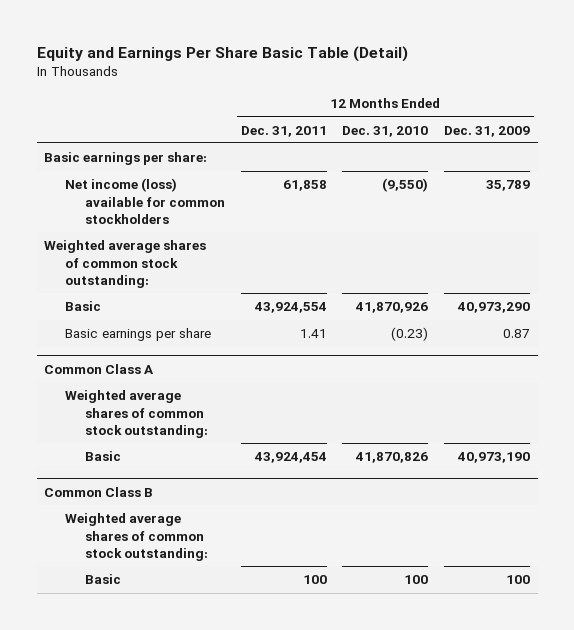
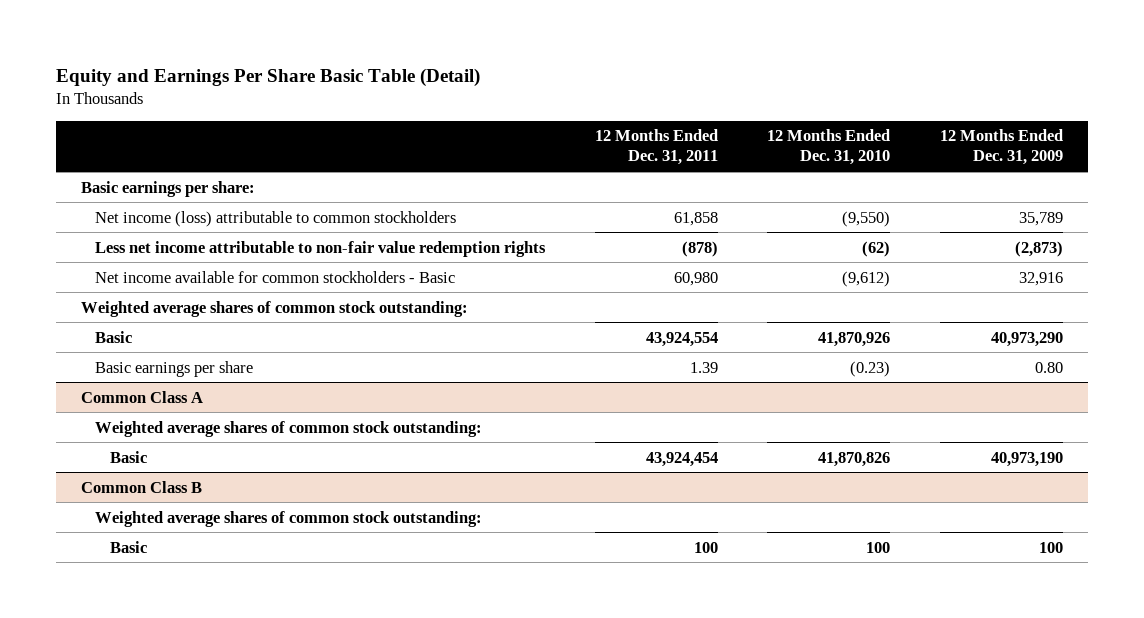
- Net income (loss) available for common stockholders | 61,858 | (9,550) | 35,789
+ Net income (loss) attributable to common stockholders | 61,858 | (9,550) | 35,789
+ Less net income attributable to non-fair value redemption rights | (878) | (62) | (2,873)
+ Net income available for common stockholders - Basic | 60,980 | (9,612) | 32,916
- Basic earnings per share | 1.41 | (0.23) | 0.87
+ Basic earnings per share | 1.39 | (0.23) | 0.80

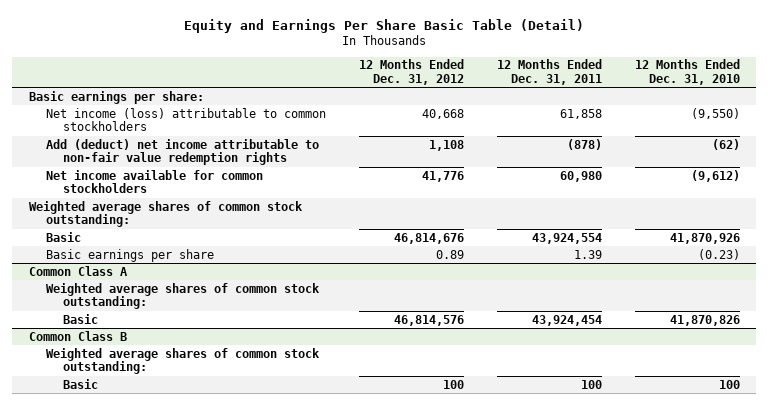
- | 12 Months Ended Dec. 31, 2011 | 12 Months Ended Dec. 31, 2010 | 12 Months Ended Dec. 31, 2009
+ | 12 Months Ended Dec. 31, 2012 | 12 Months Ended Dec. 31, 2011 | 12 Months Ended Dec. 31, 2010
- Less net income attributable to non-fair value redemption rights | (878) | (62) | (2,873)
- Net income available for common stockholders - Basic | 60,980 | (9,612) | 32,916
+ Add (deduct) net income attributable to non-fair value redemption rights | 1,108 | (878) | (62)
+ Net income available for common stockholders | 41,776 | 60,980 | (9,612)

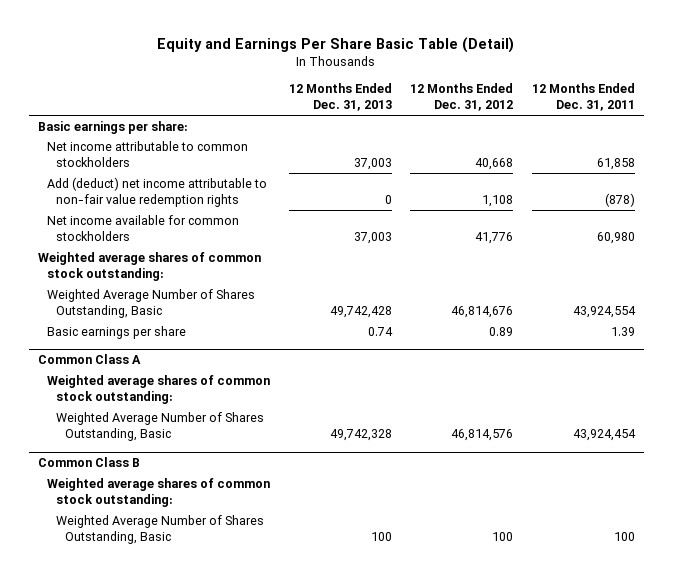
- | 12 Months Ended Dec. 31, 2012 | 12 Months Ended Dec. 31, 2011 | 12 Months Ended Dec. 31, 2010
+ | 12 Months Ended Dec. 31, 2013 | 12 Months Ended Dec. 31, 2012 | 12 Months Ended Dec. 31, 2011
- Net income (loss) attributable to common stockholders | 40,668 | 61,858 | (9,550)
+ Net income attributable to common stockholders | 37,003 | 40,668 | 61,858
- Basic | 46,814,676 | 43,924,554 | 41,870,926
+ Weighted Average Number of Shares Outstanding, Basic | 49,742,428 | 46,814,676 | 43,924,554
@ Common Class A
- Basic | 46,814,576 | 43,924,454 | 41,870,826
+ Weighted Average Number of Shares Outstanding, Basic | 49,742,328 | 46,814,576 | 43,924,454
@ Common Class B
- Basic | 100 | 100 | 100
+ Weighted Average Number of Shares Outstanding, Basic | 100 | 100 | 100

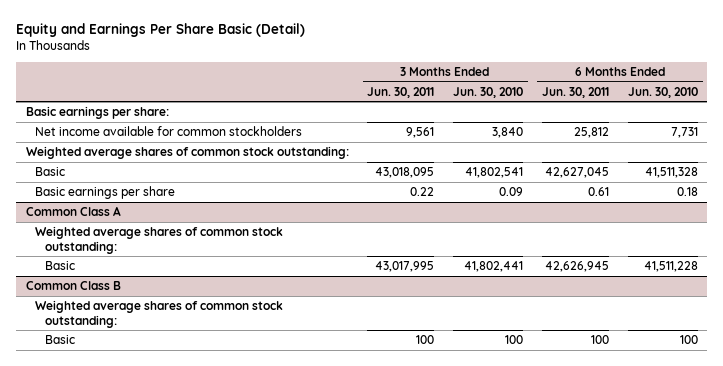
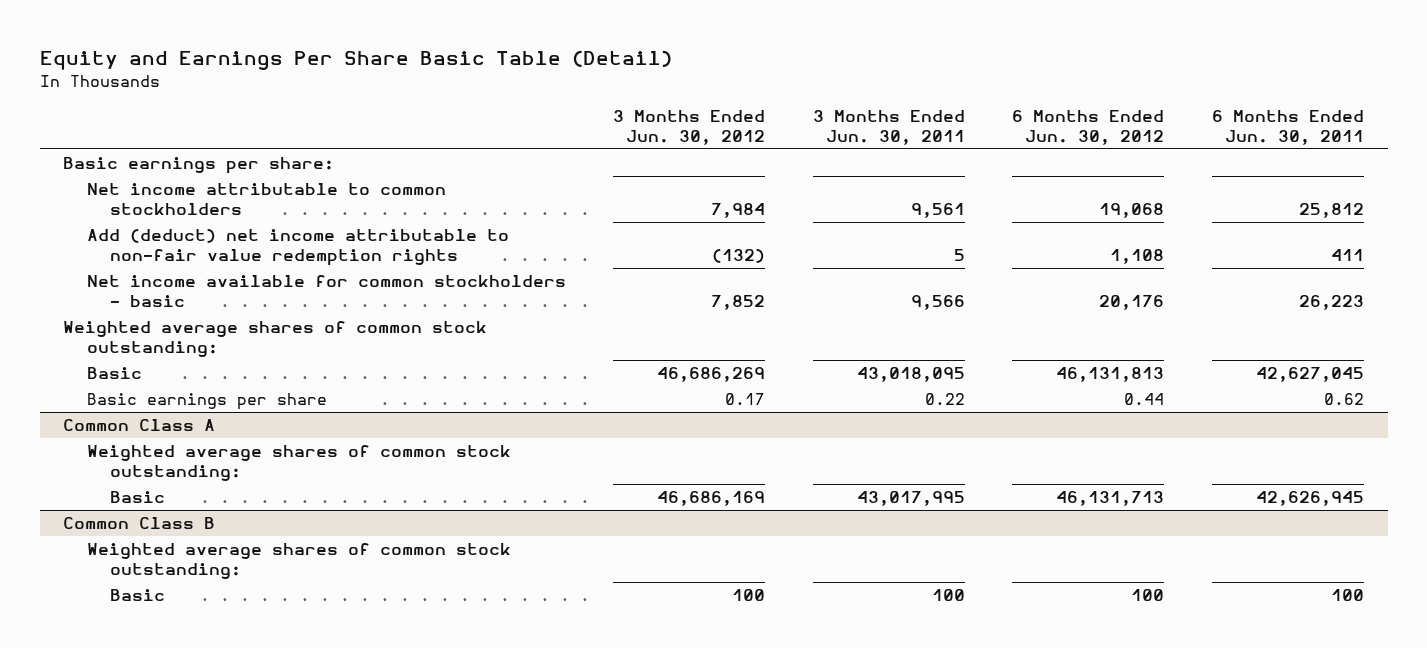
- Equity and Earnings Per Share Basic (Detail)
+ Equity and Earnings Per Share Basic Table (Detail)
- | 3 Months Ended Jun. 30, 2011 | 3 Months Ended Jun. 30, 2010 | 6 Months Ended Jun. 30, 2011 | 6 Months Ended Jun. 30, 2010
+ | 3 Months Ended Jun. 30, 2012 | 3 Months Ended Jun. 30, 2011 | 6 Months Ended Jun. 30, 2012 | 6 Months Ended Jun. 30, 2011
- Net income available for common stockholders | 9,561 | 3,840 | 25,812 | 7,731
+ Net income attributable to common stockholders | 7,984 | 9,561 | 19,068 | 25,812
+ Add (deduct) net income attributable to non-fair value redemption rights | (132) | 5 | 1,108 | 411
+ Net income available for common stockholders - basic | 7,852 | 9,566 | 20,176 | 26,223
- Basic earnings per share | 0.22 | 0.09 | 0.61 | 0.18
+ Basic earnings per share | 0.17 | 0.22 | 0.44 | 0.62

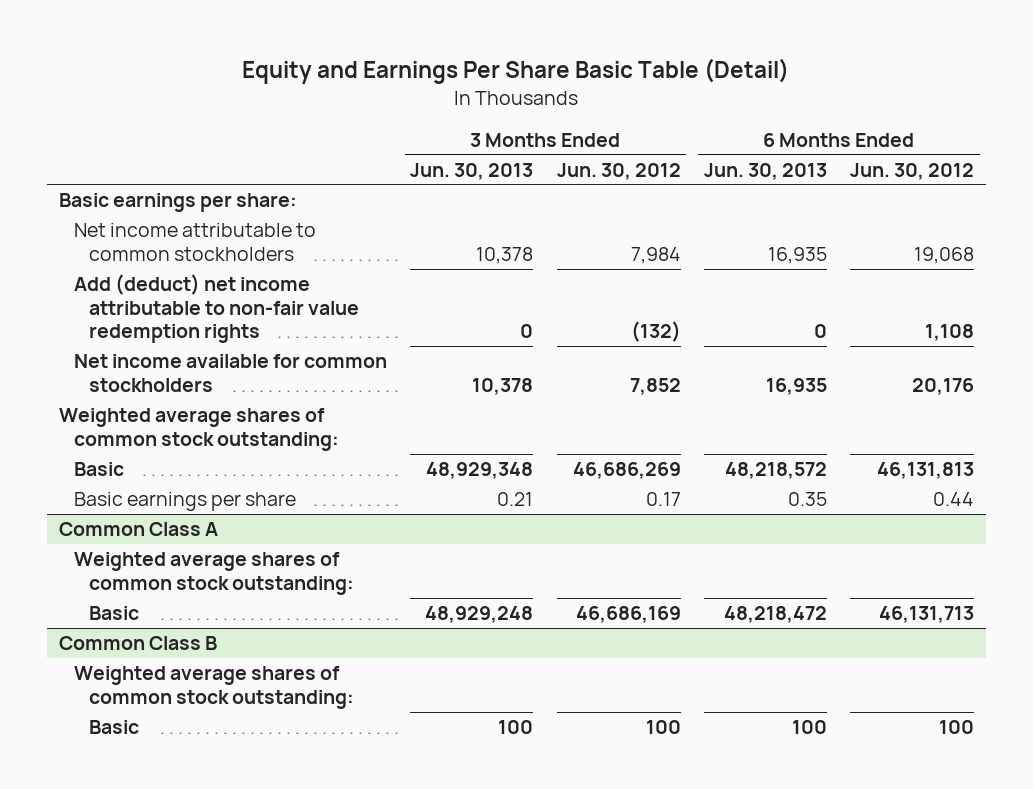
- | 3 Months Ended Jun. 30, 2012 | 3 Months Ended Jun. 30, 2011 | 6 Months Ended Jun. 30, 2012 | 6 Months Ended Jun. 30, 2011
+ | 3 Months Ended Jun. 30, 2013 | 3 Months Ended Jun. 30, 2012 | 6 Months Ended Jun. 30, 2013 | 6 Months Ended Jun. 30, 2012
- Net income available for common stockholders - basic | 7,852 | 9,566 | 20,176 | 26,223
+ Net income available for common stockholders | 10,378 | 7,852 | 16,935 | 20,176

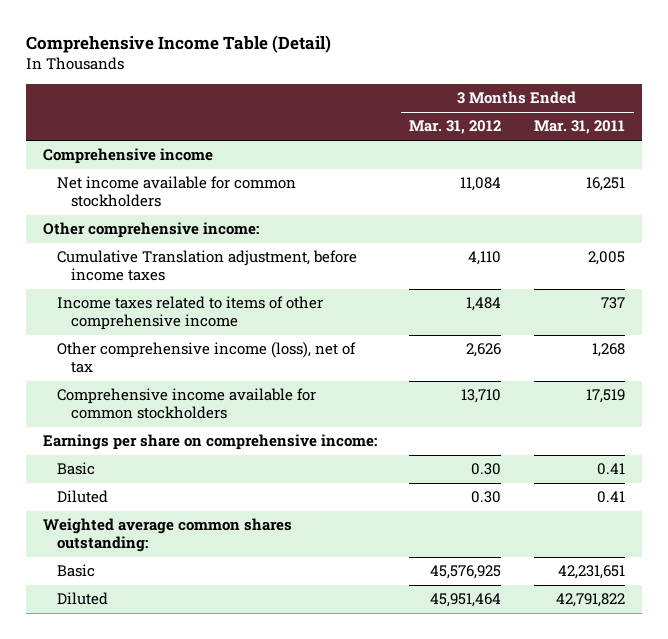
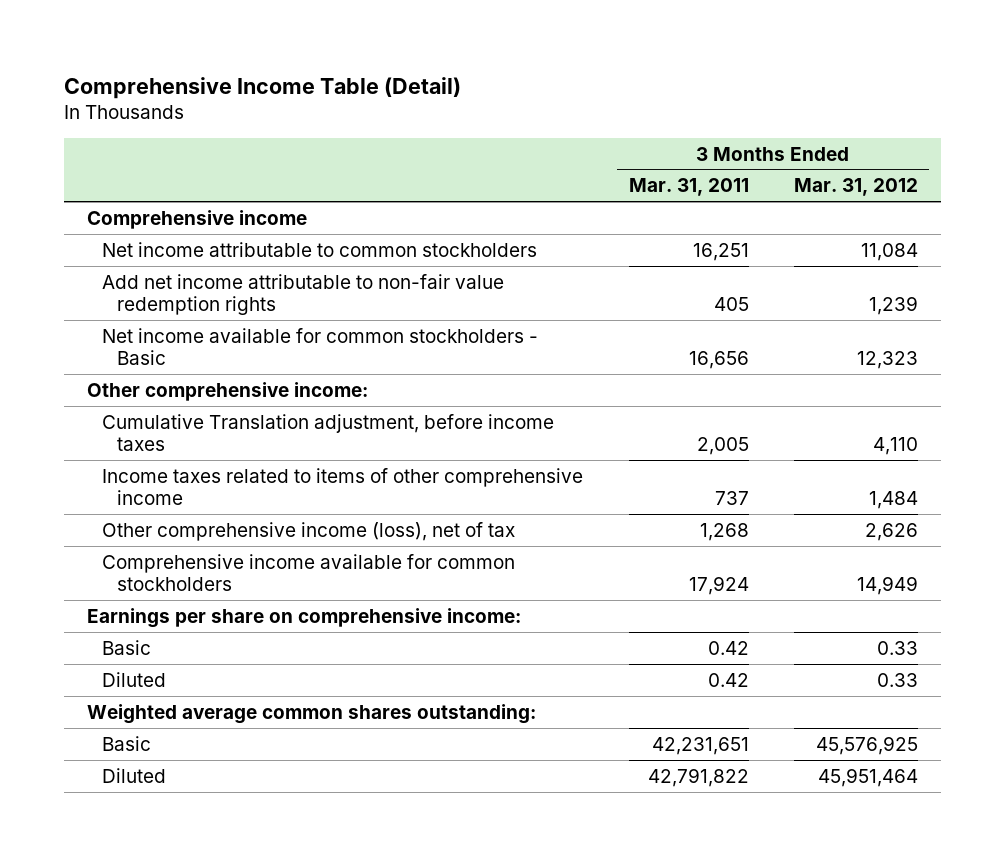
- | 3 Months Ended Mar. 31, 2012 | 3 Months Ended Mar. 31, 2011
+ | 3 Months Ended Mar. 31, 2011 | 3 Months Ended Mar. 31, 2012
- Net income available for common stockholders | 11,084 | 16,251
+ Net income attributable to common stockholders | 16,251 | 11,084
+ Add net income attributable to non-fair value redemption rights | 405 | 1,239
+ Net income available for common stockholders - Basic | 16,656 | 12,323
- Comprehensive income available for common stockholders | 13,710 | 17,519
+ Comprehensive income available for common stockholders | 17,924 | 14,949
- Basic | 0.30 | 0.41
- Diluted | 0.30 | 0.41
+ Basic | 0.42 | 0.33
+ Diluted | 0.42 | 0.33

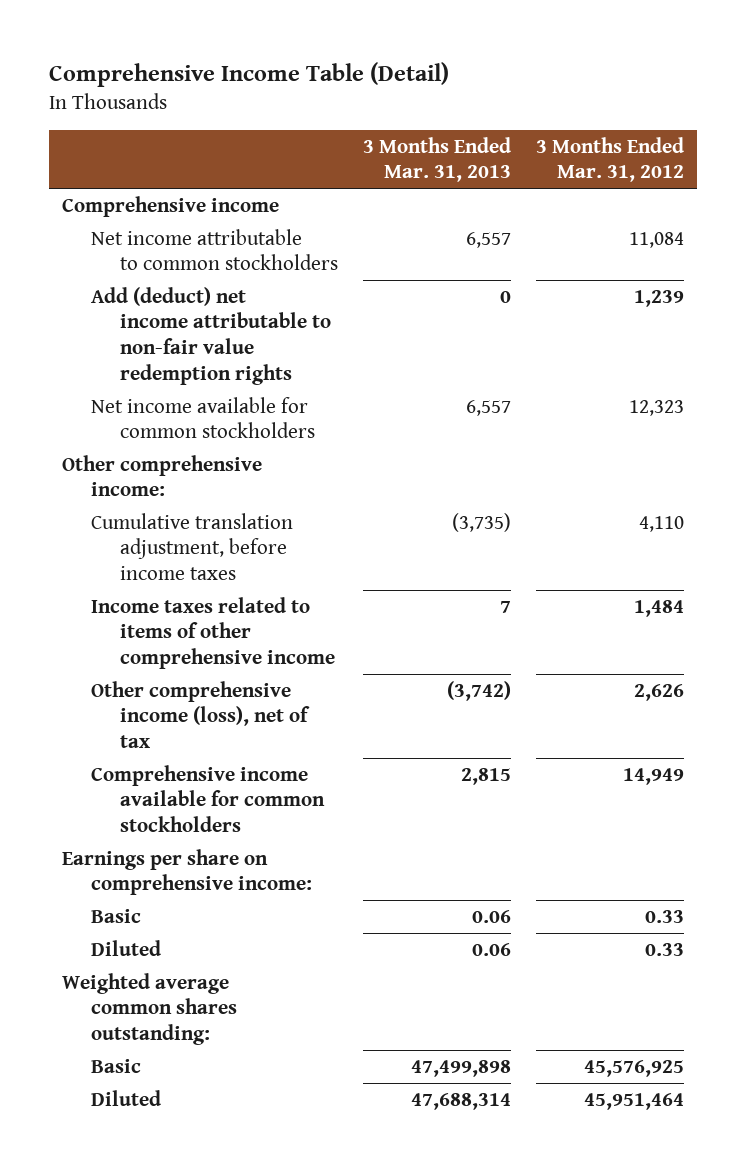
- | 3 Months Ended Mar. 31, 2011 | 3 Months Ended Mar. 31, 2012
+ | 3 Months Ended Mar. 31, 2013 | 3 Months Ended Mar. 31, 2012
- Add net income attributable to non-fair value redemption rights | 405 | 1,239
- Net income available for common stockholders - Basic | 16,656 | 12,323
+ Add (deduct) net income attributable to non-fair value redemption rights | 0 | 1,239
+ Net income available for common stockholders | 6,557 | 12,323
- Cumulative Translation adjustment, before income taxes | 2,005 | 4,110
+ Cumulative translation adjustment, before income taxes | (3,735) | 4,110

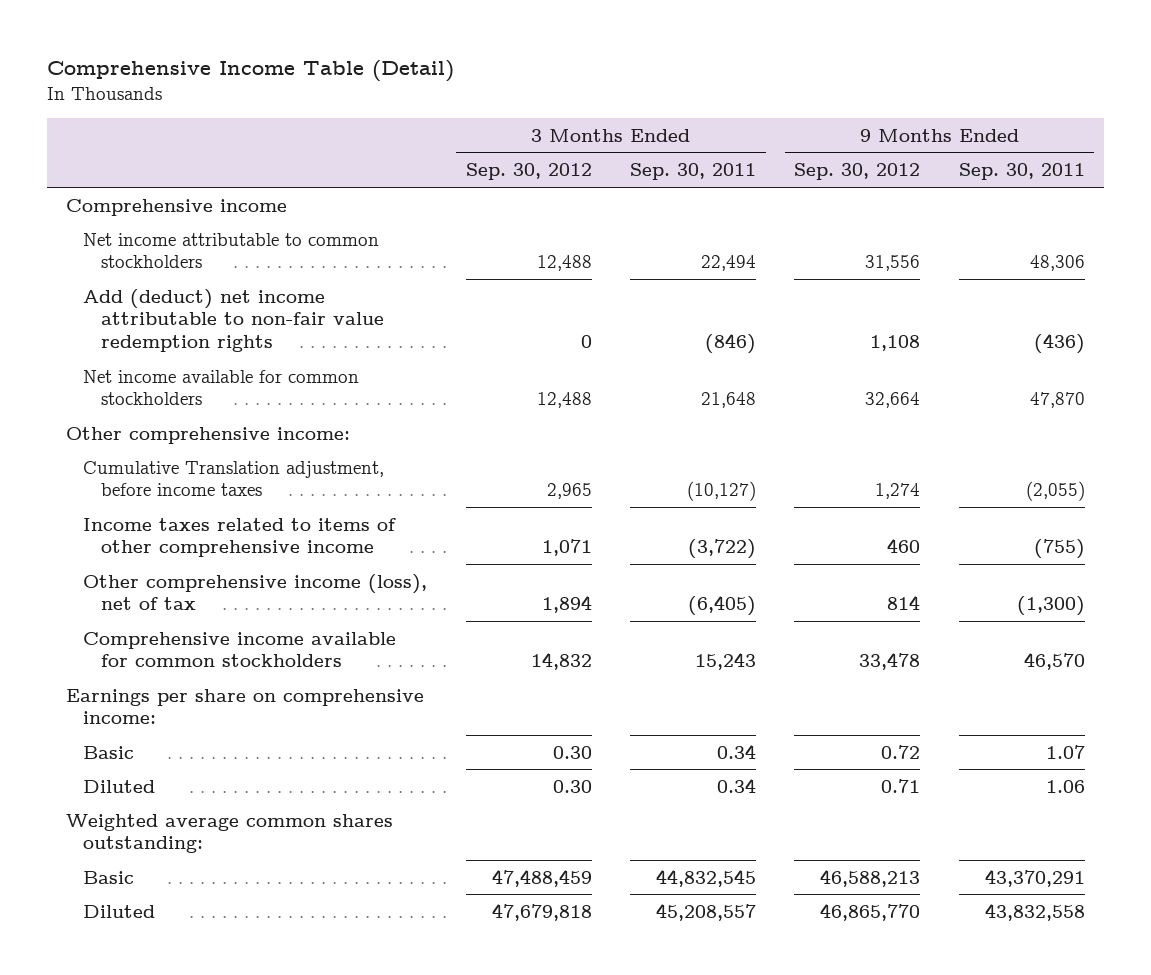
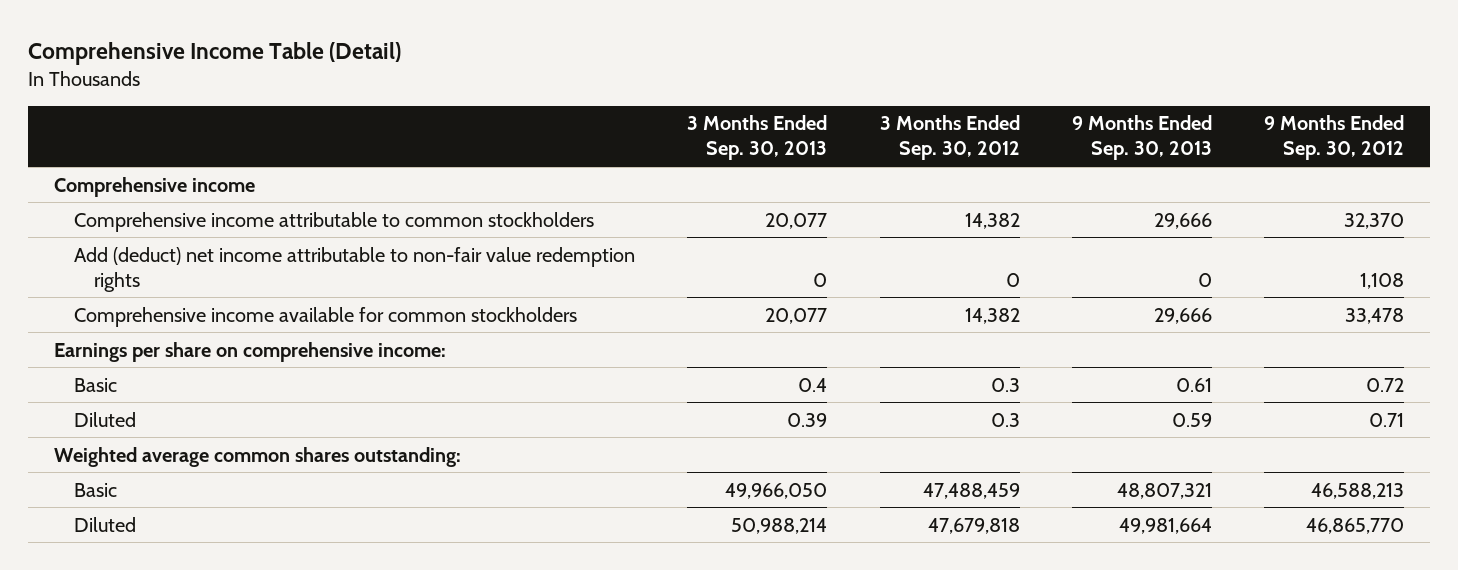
- | 3 Months Ended Sep. 30, 2012 | 3 Months Ended Sep. 30, 2011 | 9 Months Ended Sep. 30, 2012 | 9 Months Ended Sep. 30, 2011
+ | 3 Months Ended Sep. 30, 2013 | 3 Months Ended Sep. 30, 2012 | 9 Months Ended Sep. 30, 2013 | 9 Months Ended Sep. 30, 2012
- Net income attributable to common stockholders | 12,488 | 22,494 | 31,556 | 48,306
+ Comprehensive income attributable to common stockholders | 20,077 | 14,382 | 29,666 | 32,370
- Net income available for common stockholders | 12,488 | 21,648 | 32,664 | 47,870
- Other comprehensive income:
- Cumulative Translation adjustment, before income taxes | 2,965 | (10,127) | 1,274 | (2,055)
- Income taxes related to items of other comprehensive income | 1,071 | (3,722) | 460 | (755)
- Other comprehensive income (loss), net of tax | 1,894 | (6,405) | 814 | (1,300)
- Comprehensive income available for common stockholders | 14,832 | 15,243 | 33,478 | 46,570
+ Comprehensive income available for common stockholders | 20,077 | 14,382 | 29,666 | 33,478
- Basic | 0.30 | 0.34 | 0.72 | 1.07
- Diluted | 0.30 | 0.34 | 0.71 | 1.06
+ Basic | 0.4 | 0.3 | 0.61 | 0.72
+ Diluted | 0.39 | 0.3 | 0.59 | 0.71

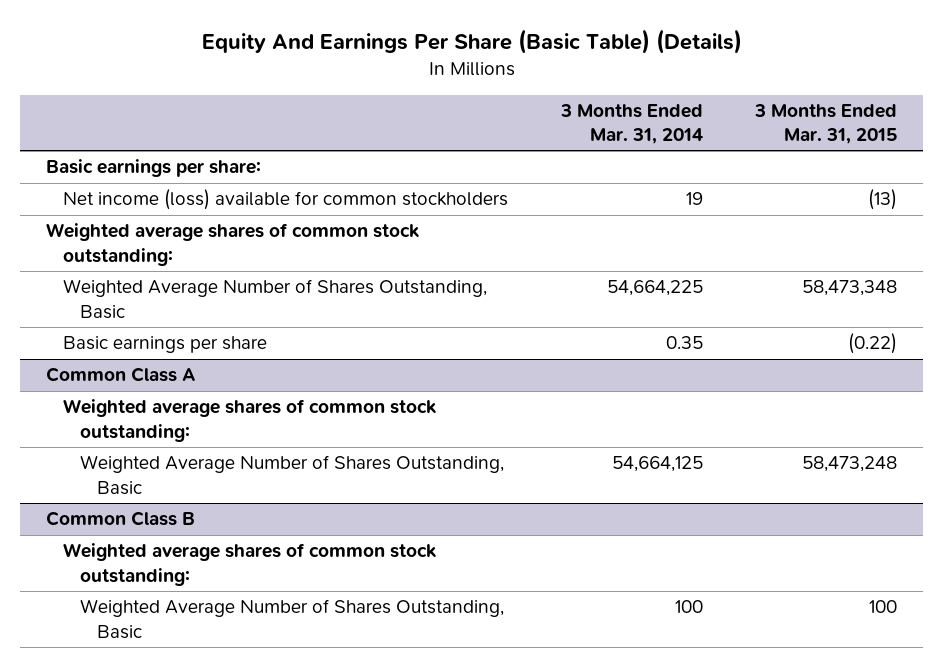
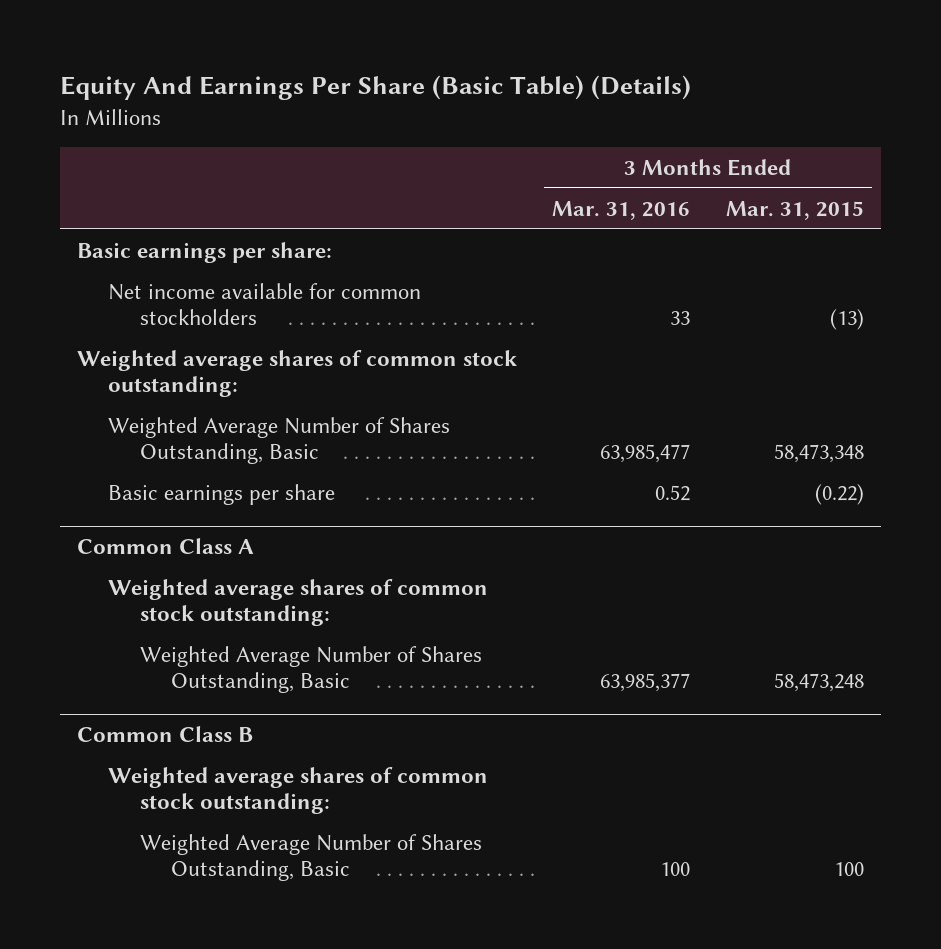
- | 3 Months Ended Mar. 31, 2014 | 3 Months Ended Mar. 31, 2015
+ | 3 Months Ended Mar. 31, 2016 | 3 Months Ended Mar. 31, 2015
- Net income (loss) available for common stockholders | 19 | (13)
+ Net income available for common stockholders | 33 | (13)

